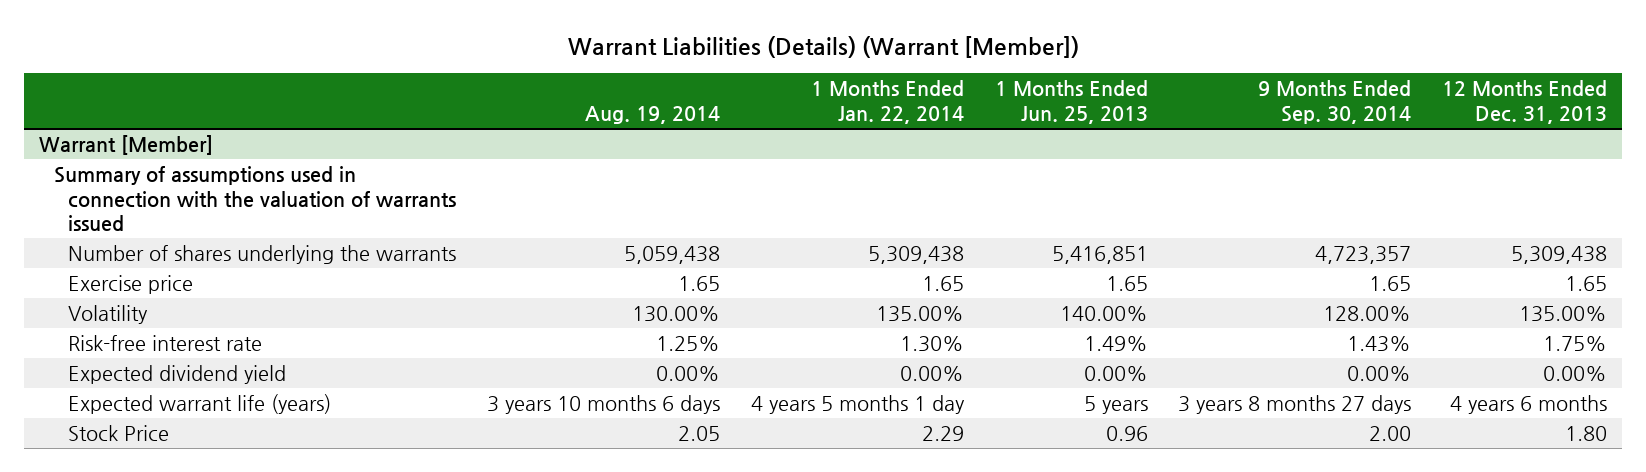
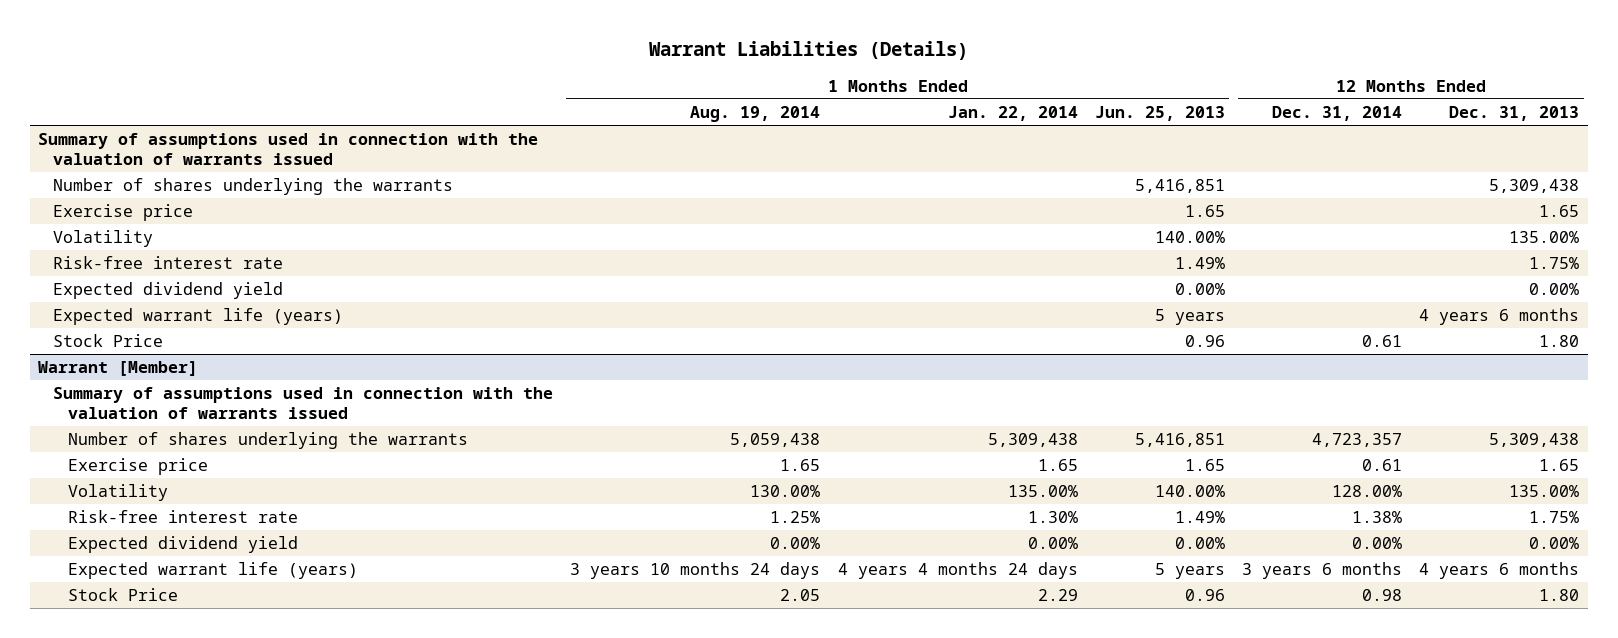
- Warrant Liabilities (Details) (Warrant [Member])
+ Warrant Liabilities (Details)
- | Aug. 19, 2014 | 1 Months Ended Jan. 22, 2014 | 1 Months Ended Jun. 25, 2013 | 9 Months Ended Sep. 30, 2014 | 12 Months Ended Dec. 31, 2013
+ | 1 Months Ended Aug. 19, 2014 | 1 Months Ended Jan. 22, 2014 | 1 Months Ended Jun. 25, 2013 | 12 Months Ended Dec. 31, 2014 | 12 Months Ended Dec. 31, 2013
+ Summary of assumptions used in connection with the valuation of warrants issued
+ Number of shares underlying the warrants | | | 5,416,851 | | 5,309,438
+ Exercise price | | | 1.65 | | 1.65
+ Volatility | | | 140.00% | | 135.00%
+ Risk-free interest rate | | | 1.49% | | 1.75%
+ Expected dividend yield | | | 0.00% | | 0.00%
+ Expected warrant life (years) | | | 5 years | | 4 years 6 months
+ Stock Price | | | 0.96 | 0.61 | 1.80
@ Warrant [Member]
- Expected warrant life (years) | 3 years 10 months 6 days | 4 years 5 months 1 day | 5 years | 3 years 8 months 27 days | 4 years 6 months
+ Expected warrant life (years) | 3 years 10 months 24 days | 4 years 4 months 24 days | 5 years | 3 years 6 months | 4 years 6 months

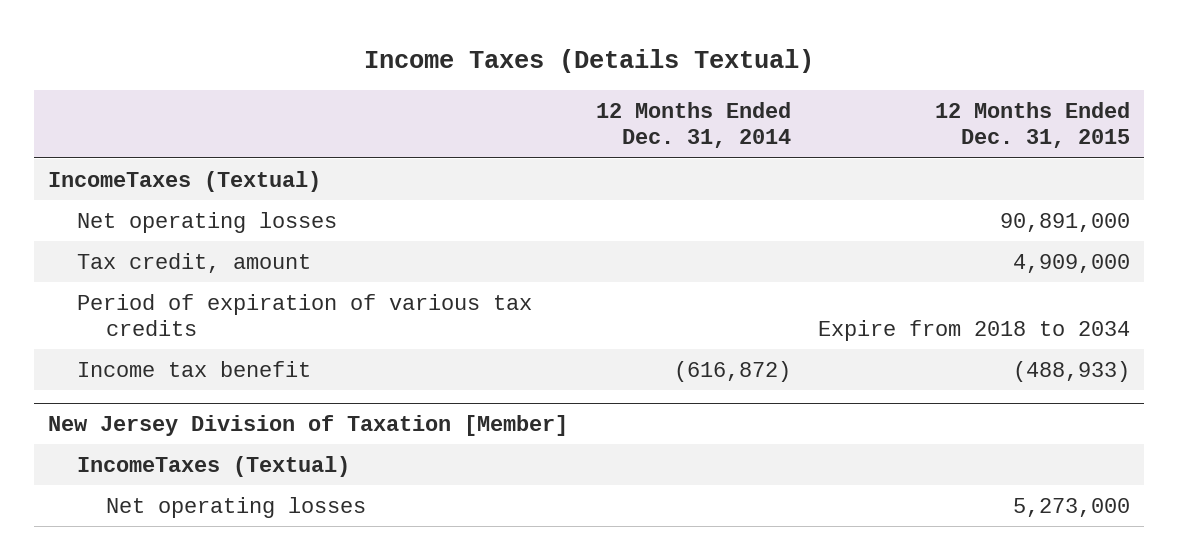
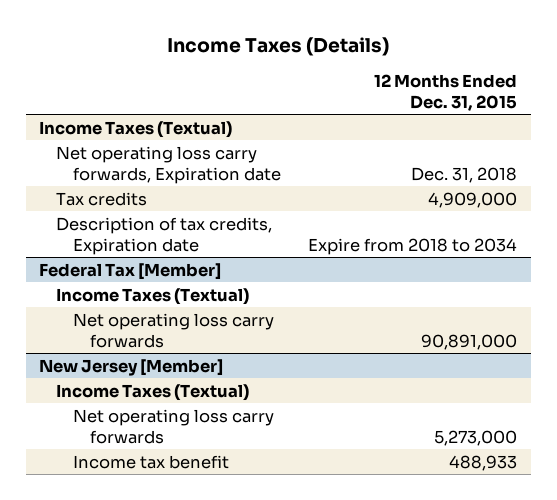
- Income Taxes (Details Textual)
+ Income Taxes (Details)
- | 12 Months Ended Dec. 31, 2014 | 12 Months Ended Dec. 31, 2015
+ | 12 Months Ended Dec. 31, 2015
- IncomeTaxes (Textual)
- Net operating losses | | 90,891,000
- Tax credit, amount | | 4,909,000
- Period of expiration of various tax credits | | Expire from 2018 to 2034
- Income tax benefit | (616,872) | (488,933)
- New Jersey Division of Taxation [Member]
- IncomeTaxes (Textual)
- Net operating losses | | 5,273,000
+ Income Taxes (Textual)
+ Net operating loss carry forwards, Expiration date | Dec. 31, 2018
+ Tax credits | 4,909,000
+ Description of tax credits, Expiration date | Expire from 2018 to 2034
+ Federal Tax [Member]
+ Income Taxes (Textual)
+ Net operating loss carry forwards | 90,891,000
+ New Jersey [Member]
+ Income Taxes (Textual)
+ Net operating loss carry forwards | 5,273,000
+ Income tax benefit | 488,933

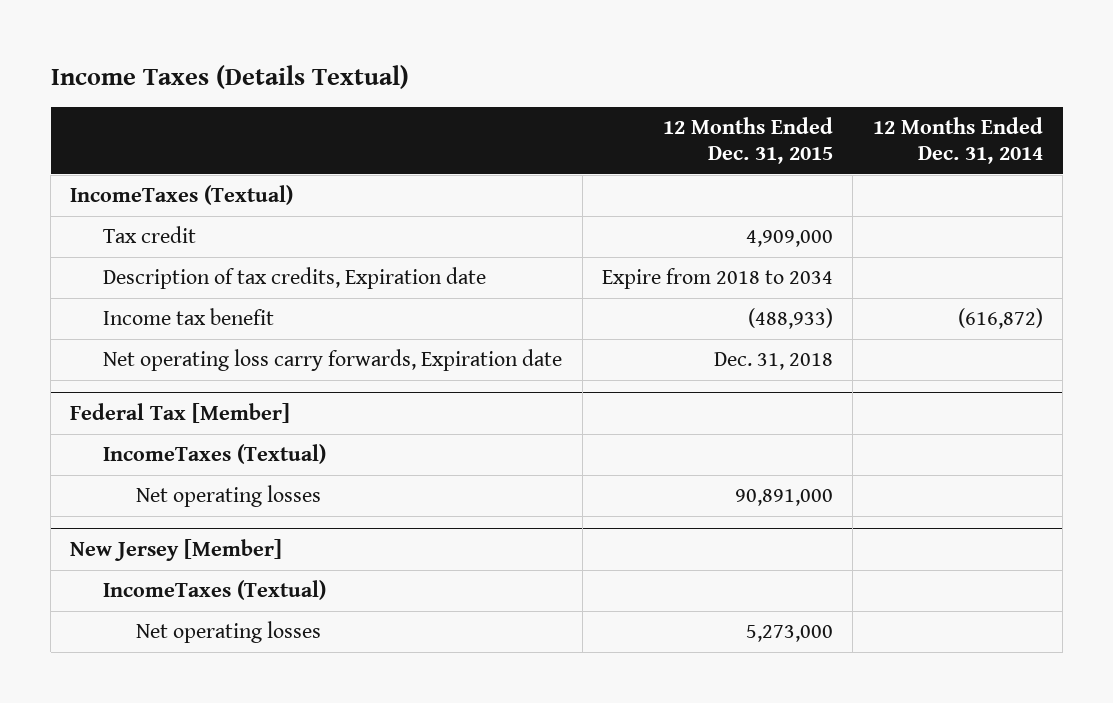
- Income Taxes (Details)
+ Income Taxes (Details Textual)
- | 12 Months Ended Dec. 31, 2015
+ | 12 Months Ended Dec. 31, 2015 | 12 Months Ended Dec. 31, 2014
- Income Taxes (Textual)
- Tax credits | 4,909,000
+ IncomeTaxes (Textual)
+ Tax credit | 4,909,000 |
+ Income tax benefit | (488,933) | (616,872)
moved down: Net operating loss carry forwards, Expiration date | Dec. 31, 2018 |
@ Federal Tax [Member]
- Income Taxes (Textual)
- Net operating loss carry forwards | 90,891,000
+ IncomeTaxes (Textual)
+ Net operating losses | 90,891,000 |
@ New Jersey [Member]
- Income Taxes (Textual)
- Net operating loss carry forwards | 5,273,000
- Income tax benefit | 488,933
+ IncomeTaxes (Textual)
+ Net operating losses | 5,273,000 |

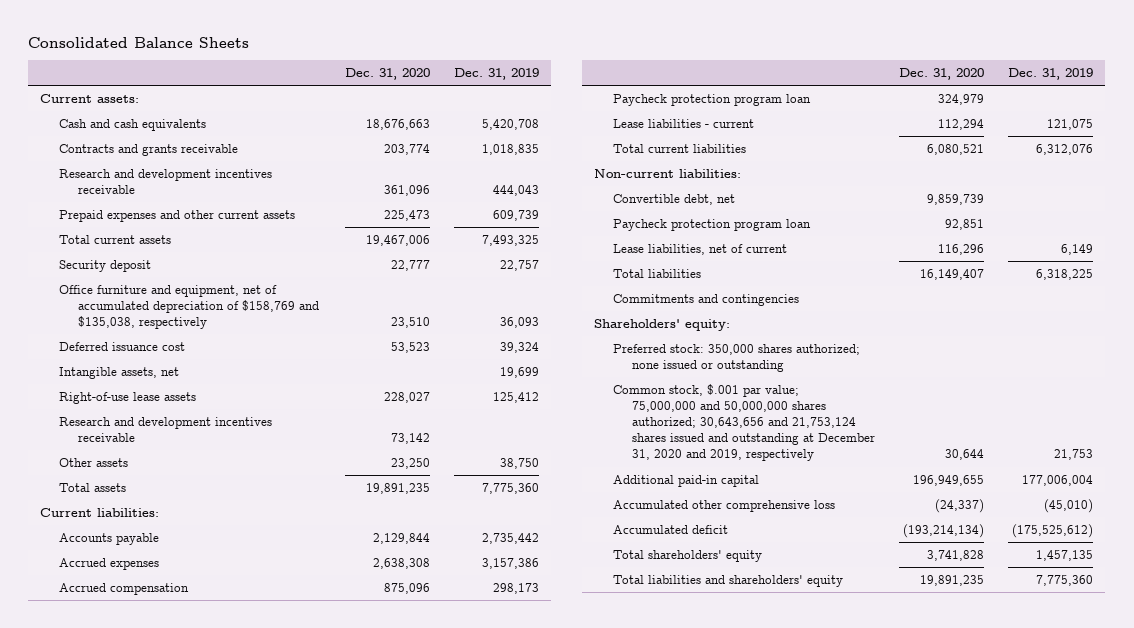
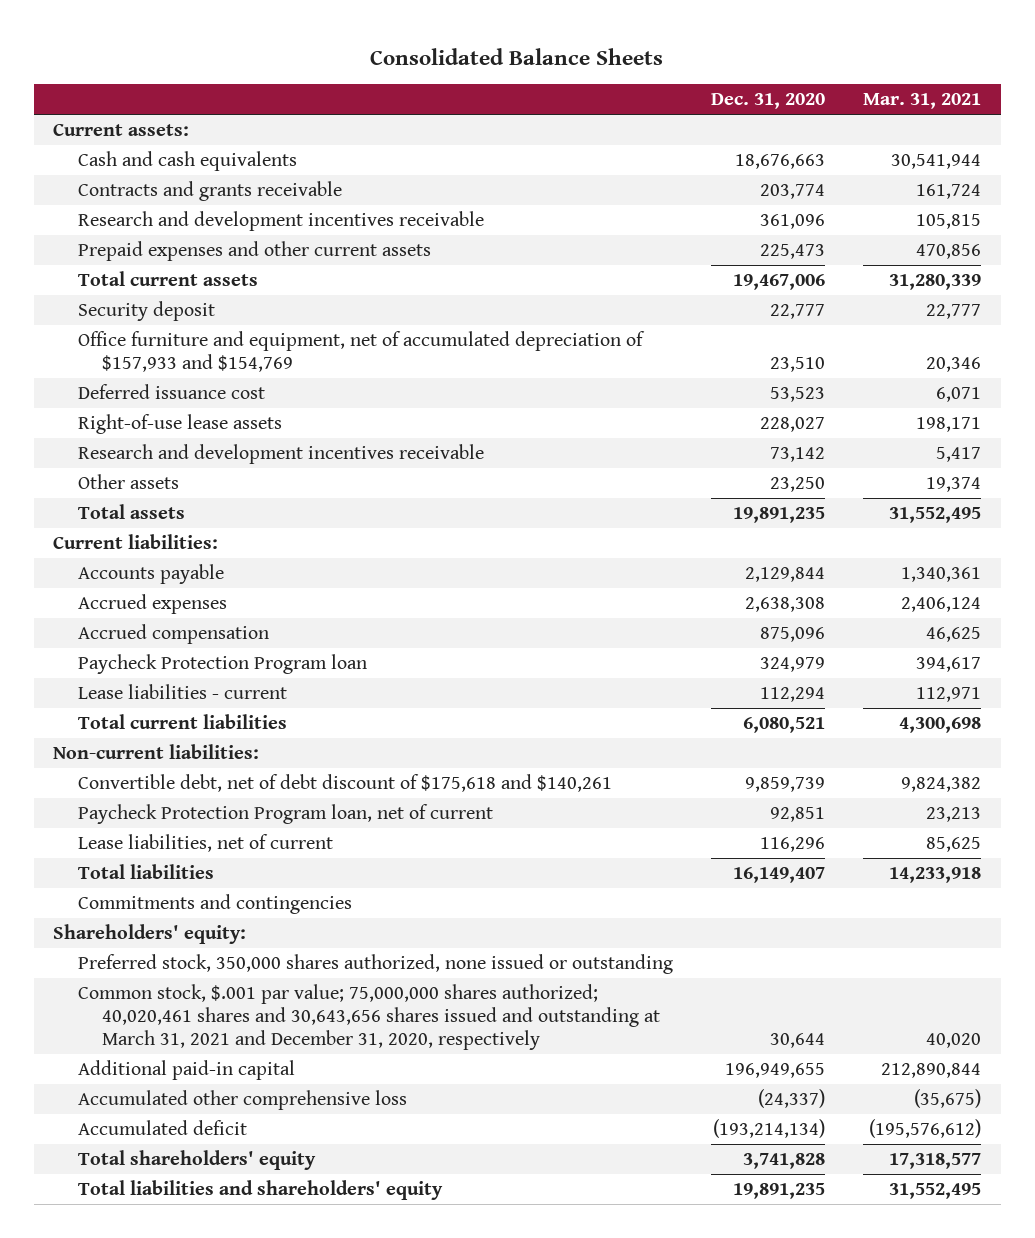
- | Dec. 31, 2020 | Dec. 31, 2019
+ | Dec. 31, 2020 | Mar. 31, 2021
- Office furniture and equipment, net of accumulated depreciation of $158,769 and $135,038, respectively | 23,510 | 36,093
+ Office furniture and equipment, net of accumulated depreciation of $157,933 and $154,769 | 23,510 | 20,346
- Intangible assets, net | | 19,699
- Paycheck protection program loan | 324,979 |
+ Paycheck Protection Program loan | 324,979 | 394,617
- Convertible debt, net | 9,859,739 |
- Paycheck protection program loan | 92,851 |
+ Convertible debt, net of debt discount of $175,618 and $140,261 | 9,859,739 | 9,824,382
+ Paycheck Protection Program loan, net of current | 92,851 | 23,213
- Preferred stock: 350,000 shares authorized; none issued or outstanding
- Common stock, $.001 par value; 75,000,000 and 50,000,000 shares authorized; 30,643,656 and 21,753,124 shares issued and outstanding at December 31, 2020 and 2019, respectively | 30,644 | 21,753
+ Preferred stock, 350,000 shares authorized, none issued or outstanding
+ Common stock, $.001 par value; 75,000,000 shares authorized; 40,020,461 shares and 30,643,656 shares issued and outstanding at March 31, 2021 and December 31, 2020, respectively | 30,644 | 40,020

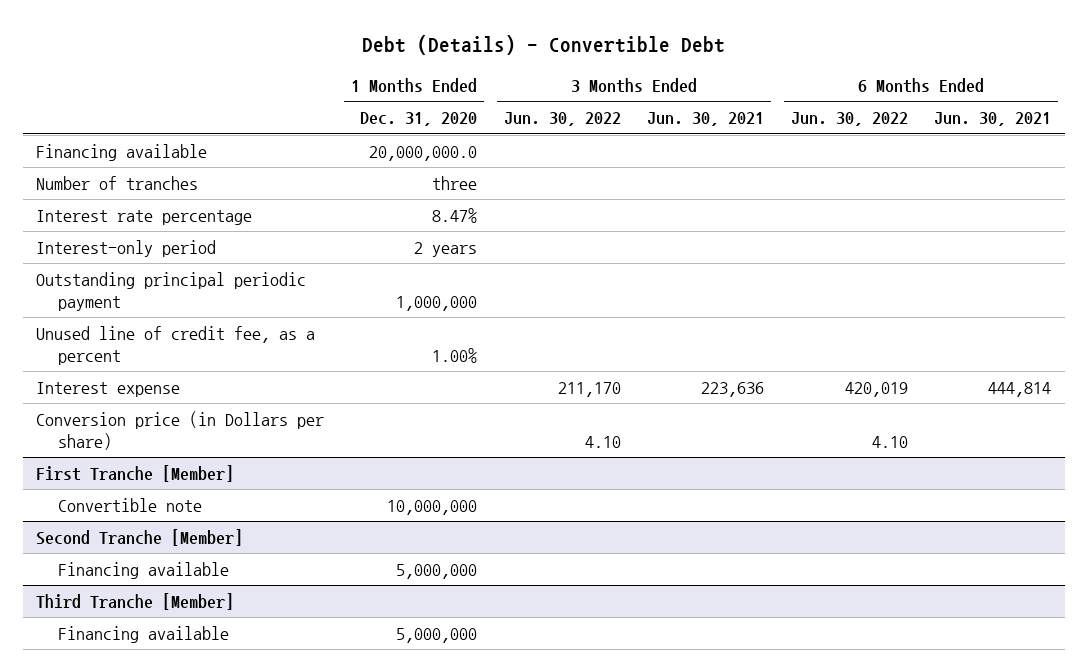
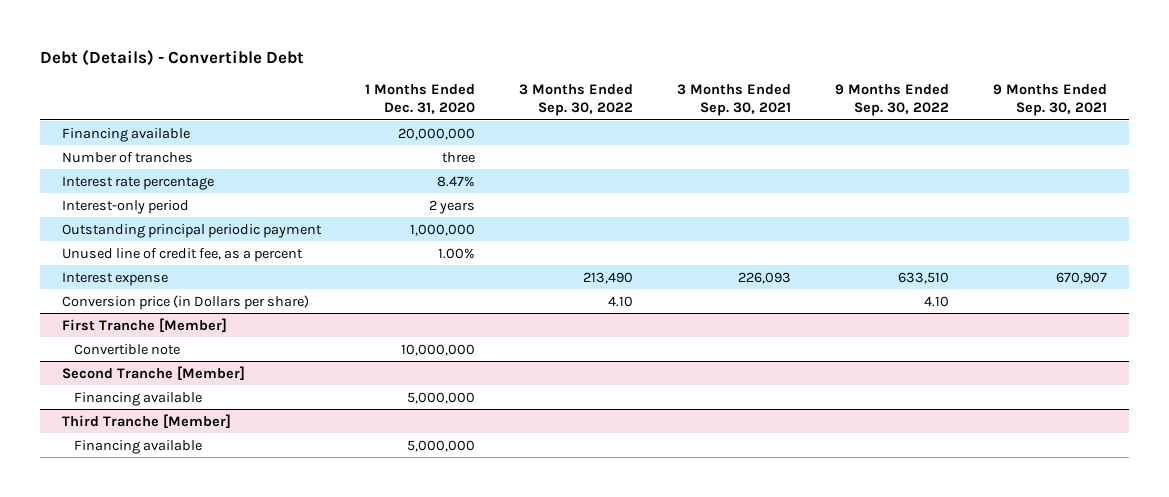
- | 1 Months Ended Dec. 31, 2020 | 3 Months Ended Jun. 30, 2022 | 3 Months Ended Jun. 30, 2021 | 6 Months Ended Jun. 30, 2022 | 6 Months Ended Jun. 30, 2021
+ | 1 Months Ended Dec. 31, 2020 | 3 Months Ended Sep. 30, 2022 | 3 Months Ended Sep. 30, 2021 | 9 Months Ended Sep. 30, 2022 | 9 Months Ended Sep. 30, 2021
- Financing available | 20,000,000.0 | | | |
+ Financing available | 20,000,000 | | | |

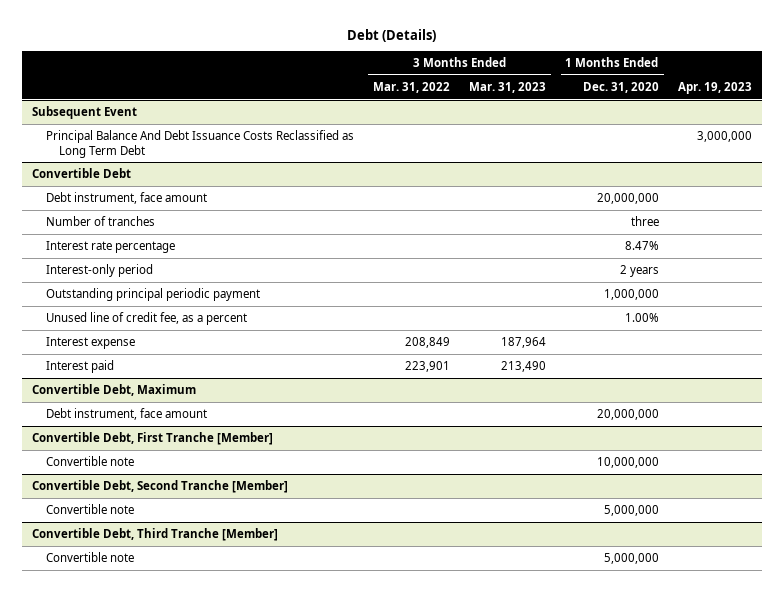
- Debt (Details) - Convertible Debt
+ Debt (Details)
- | 1 Months Ended Dec. 31, 2020 | 3 Months Ended Sep. 30, 2022 | 3 Months Ended Sep. 30, 2021 | 9 Months Ended Sep. 30, 2022 | 9 Months Ended Sep. 30, 2021
+ | 3 Months Ended Mar. 31, 2022 | 3 Months Ended Mar. 31, 2023 | 1 Months Ended Dec. 31, 2020 | Apr. 19, 2023
- Financing available | 20,000,000 | | | |
+ Subsequent Event
+ Principal Balance And Debt Issuance Costs Reclassified as Long Term Debt | | | | 3,000,000
+ Convertible Debt
+ Debt instrument, face amount | | | 20,000,000 |
- Conversion price (in Dollars per share) | | 4.10 | | 4.10 |
- First Tranche [Member]
+ Interest paid | 223,901 | 213,490 | |
+ Convertible Debt, Maximum
+ Debt instrument, face amount | | | 20,000,000 |
+ Convertible Debt, First Tranche [Member]
- Second Tranche [Member]
- Financing available | 5,000,000 | | | |
- Third Tranche [Member]
- Financing available | 5,000,000 | | | |
+ Convertible Debt, Second Tranche [Member]
+ Convertible note | | | 5,000,000 |
+ Convertible Debt, Third Tranche [Member]
+ Convertible note | | | 5,000,000 |

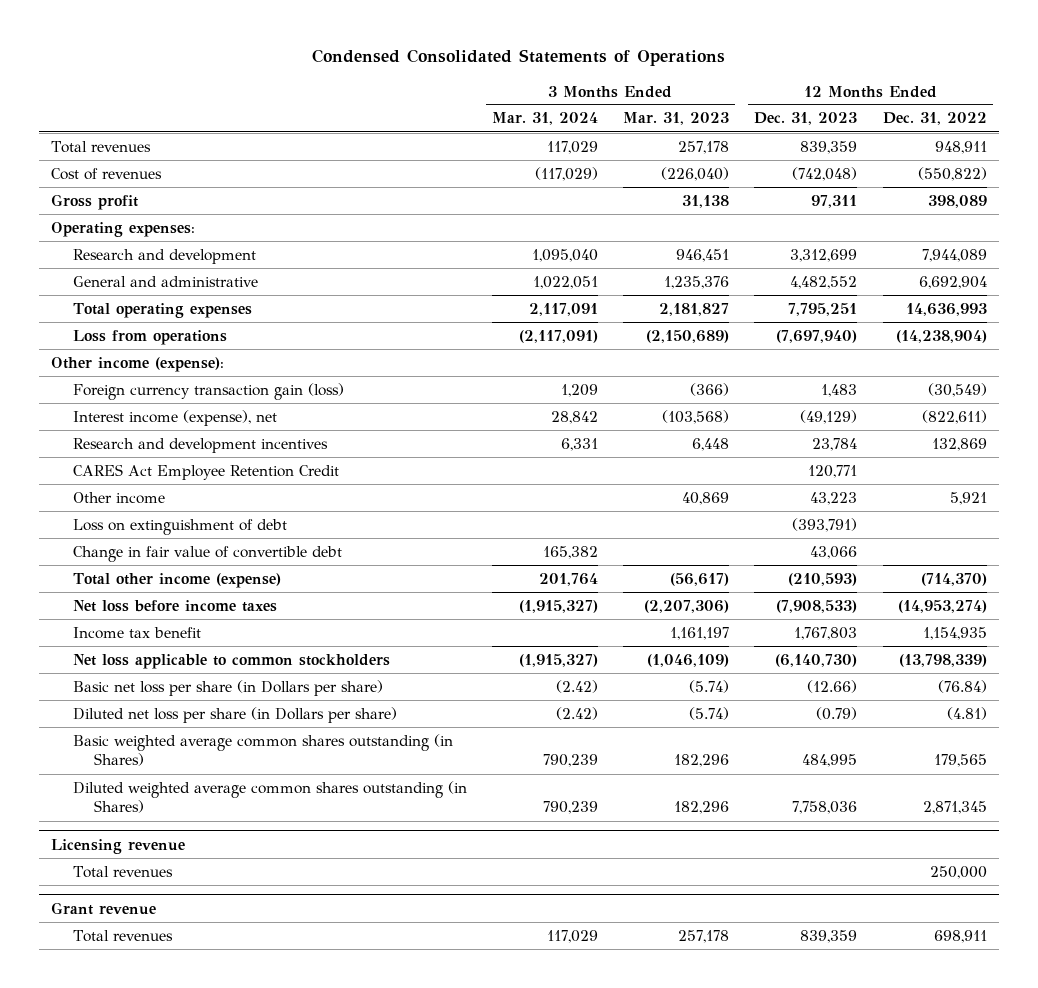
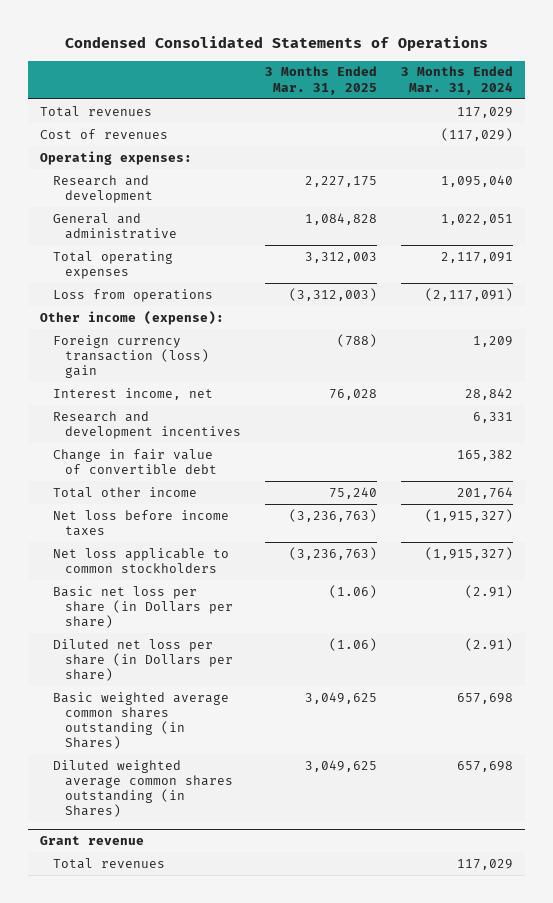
- | 3 Months Ended Mar. 31, 2024 | 3 Months Ended Mar. 31, 2023 | 12 Months Ended Dec. 31, 2023 | 12 Months Ended Dec. 31, 2022
+ | 3 Months Ended Mar. 31, 2025 | 3 Months Ended Mar. 31, 2024
- Gross profit | | 31,138 | 97,311 | 398,089
- Foreign currency transaction gain (loss) | 1,209 | (366) | 1,483 | (30,549)
- Interest income (expense), net | 28,842 | (103,568) | (49,129) | (822,611)
+ Foreign currency transaction (loss) gain | (788) | 1,209
+ Interest income, net | 76,028 | 28,842
- CARES Act Employee Retention Credit | | | 120,771 |
- Other income | | 40,869 | 43,223 | 5,921
- Loss on extinguishment of debt | | | (393,791) |
- Total other income (expense) | 201,764 | (56,617) | (210,593) | (714,370)
+ Total other income | 75,240 | 201,764
- Income tax benefit | | 1,161,197 | 1,767,803 | 1,154,935
- Basic net loss per share (in Dollars per share) | (2.42) | (5.74) | (12.66) | (76.84)
- Diluted net loss per share (in Dollars per share) | (2.42) | (5.74) | (0.79) | (4.81)
- Basic weighted average common shares outstanding (in Shares) | 790,239 | 182,296 | 484,995 | 179,565
- Diluted weighted average common shares outstanding (in Shares) | 790,239 | 182,296 | 7,758,036 | 2,871,345
- Licensing revenue
- Total revenues | | | | 250,000
+ Basic net loss per share (in Dollars per share) | (1.06) | (2.91)
+ Diluted net loss per share (in Dollars per share) | (1.06) | (2.91)
+ Basic weighted average common shares outstanding (in Shares) | 3,049,625 | 657,698
+ Diluted weighted average common shares outstanding (in Shares) | 3,049,625 | 657,698

